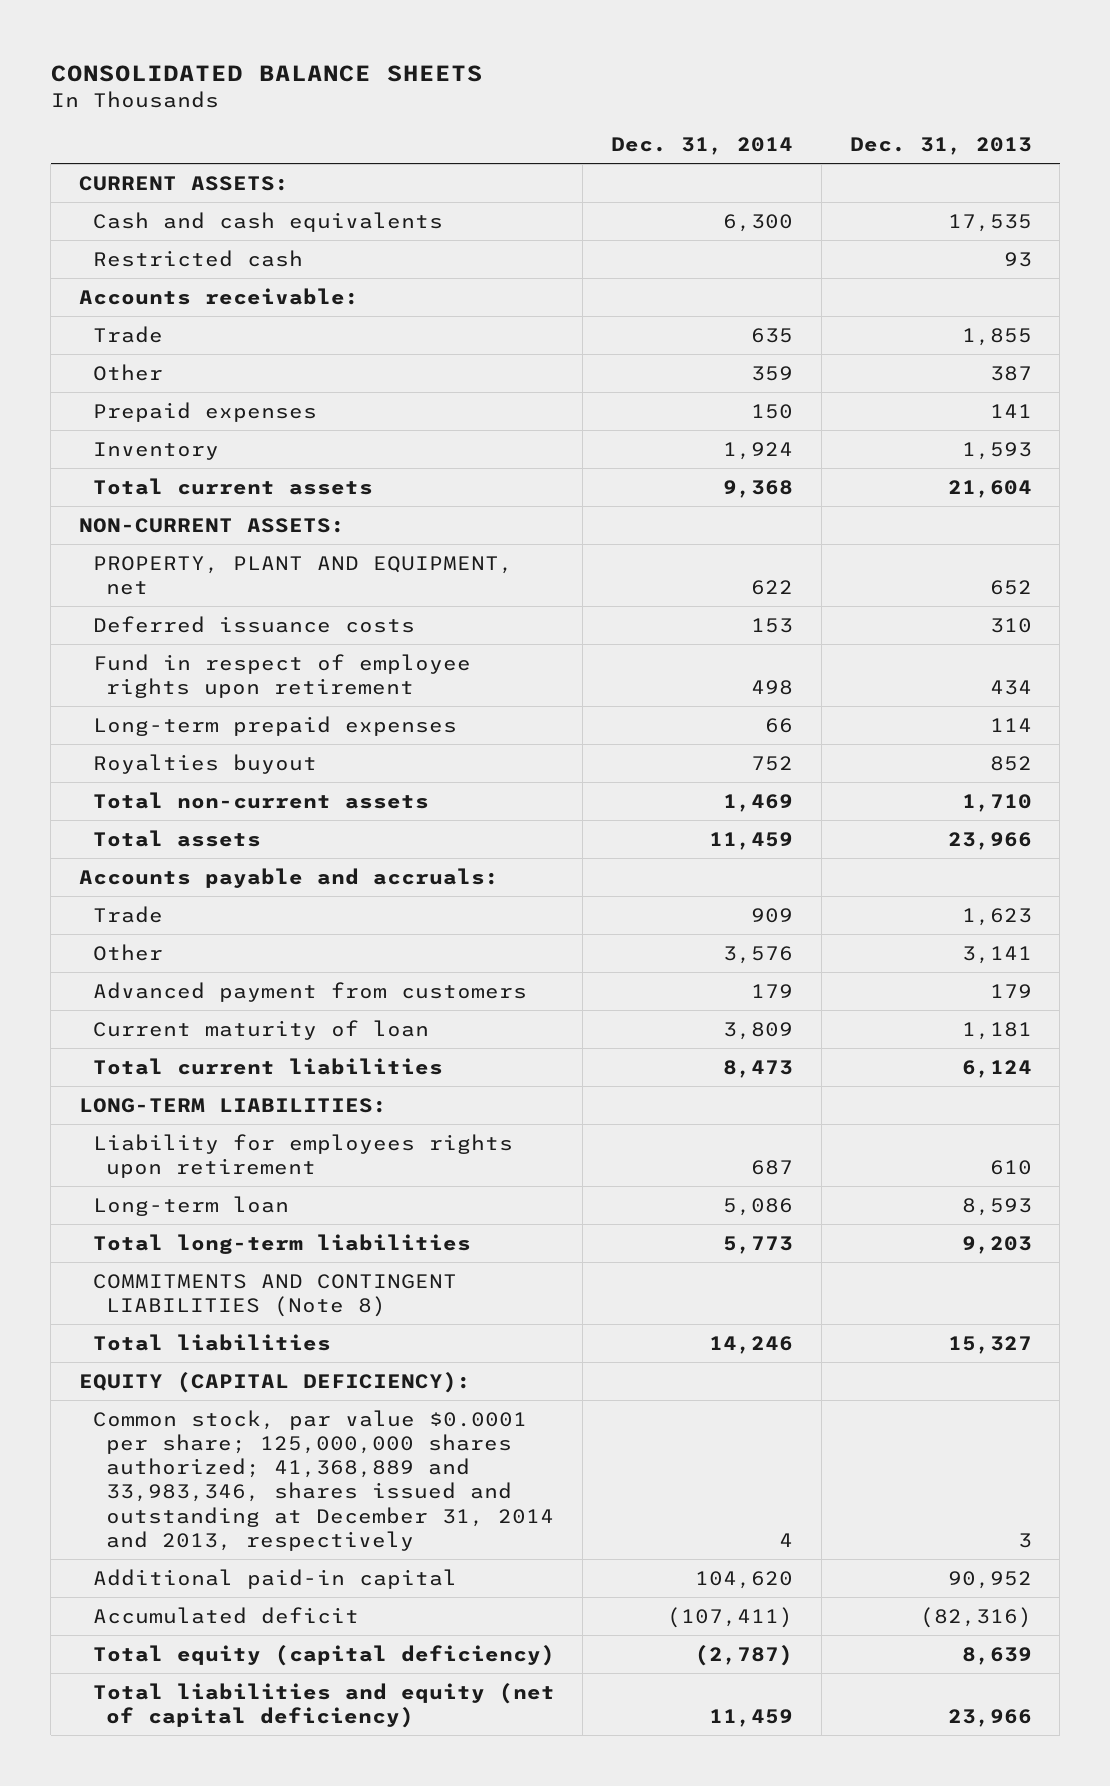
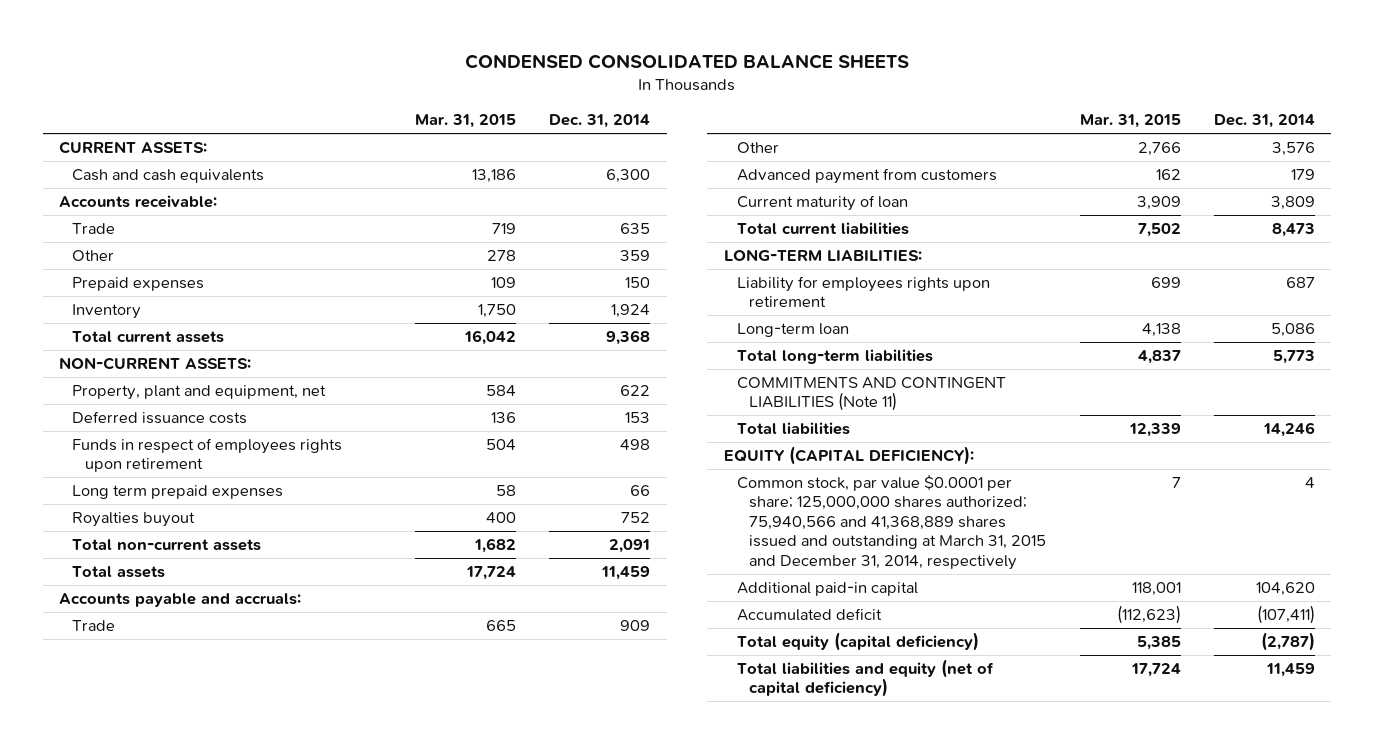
- CONSOLIDATED BALANCE SHEETS
+ CONDENSED CONSOLIDATED BALANCE SHEETS
- | Dec. 31, 2014 | Dec. 31, 2013
+ | Mar. 31, 2015 | Dec. 31, 2014
- Restricted cash | | 93
- PROPERTY, PLANT AND EQUIPMENT, net | 622 | 652
+ Property, plant and equipment, net | 584 | 622
- Fund in respect of employee rights upon retirement | 498 | 434
- Long-term prepaid expenses | 66 | 114
+ Funds in respect of employees rights upon retirement | 504 | 498
+ Long term prepaid expenses | 58 | 66
- Total non-current assets | 1,469 | 1,710
+ Total non-current assets | 1,682 | 2,091
- COMMITMENTS AND CONTINGENT LIABILITIES (Note 8)
+ COMMITMENTS AND CONTINGENT LIABILITIES (Note 11)
- Common stock, par value $0.0001 per share; 125,000,000 shares authorized; 41,368,889 and 33,983,346, shares issued and outstanding at December 31, 2014 and 2013, respectively | 4 | 3
+ Common stock, par value $0.0001 per share; 125,000,000 shares authorized; 75,940,566 and 41,368,889 shares issued and outstanding at March 31, 2015 and December 31, 2014, respectively | 7 | 4

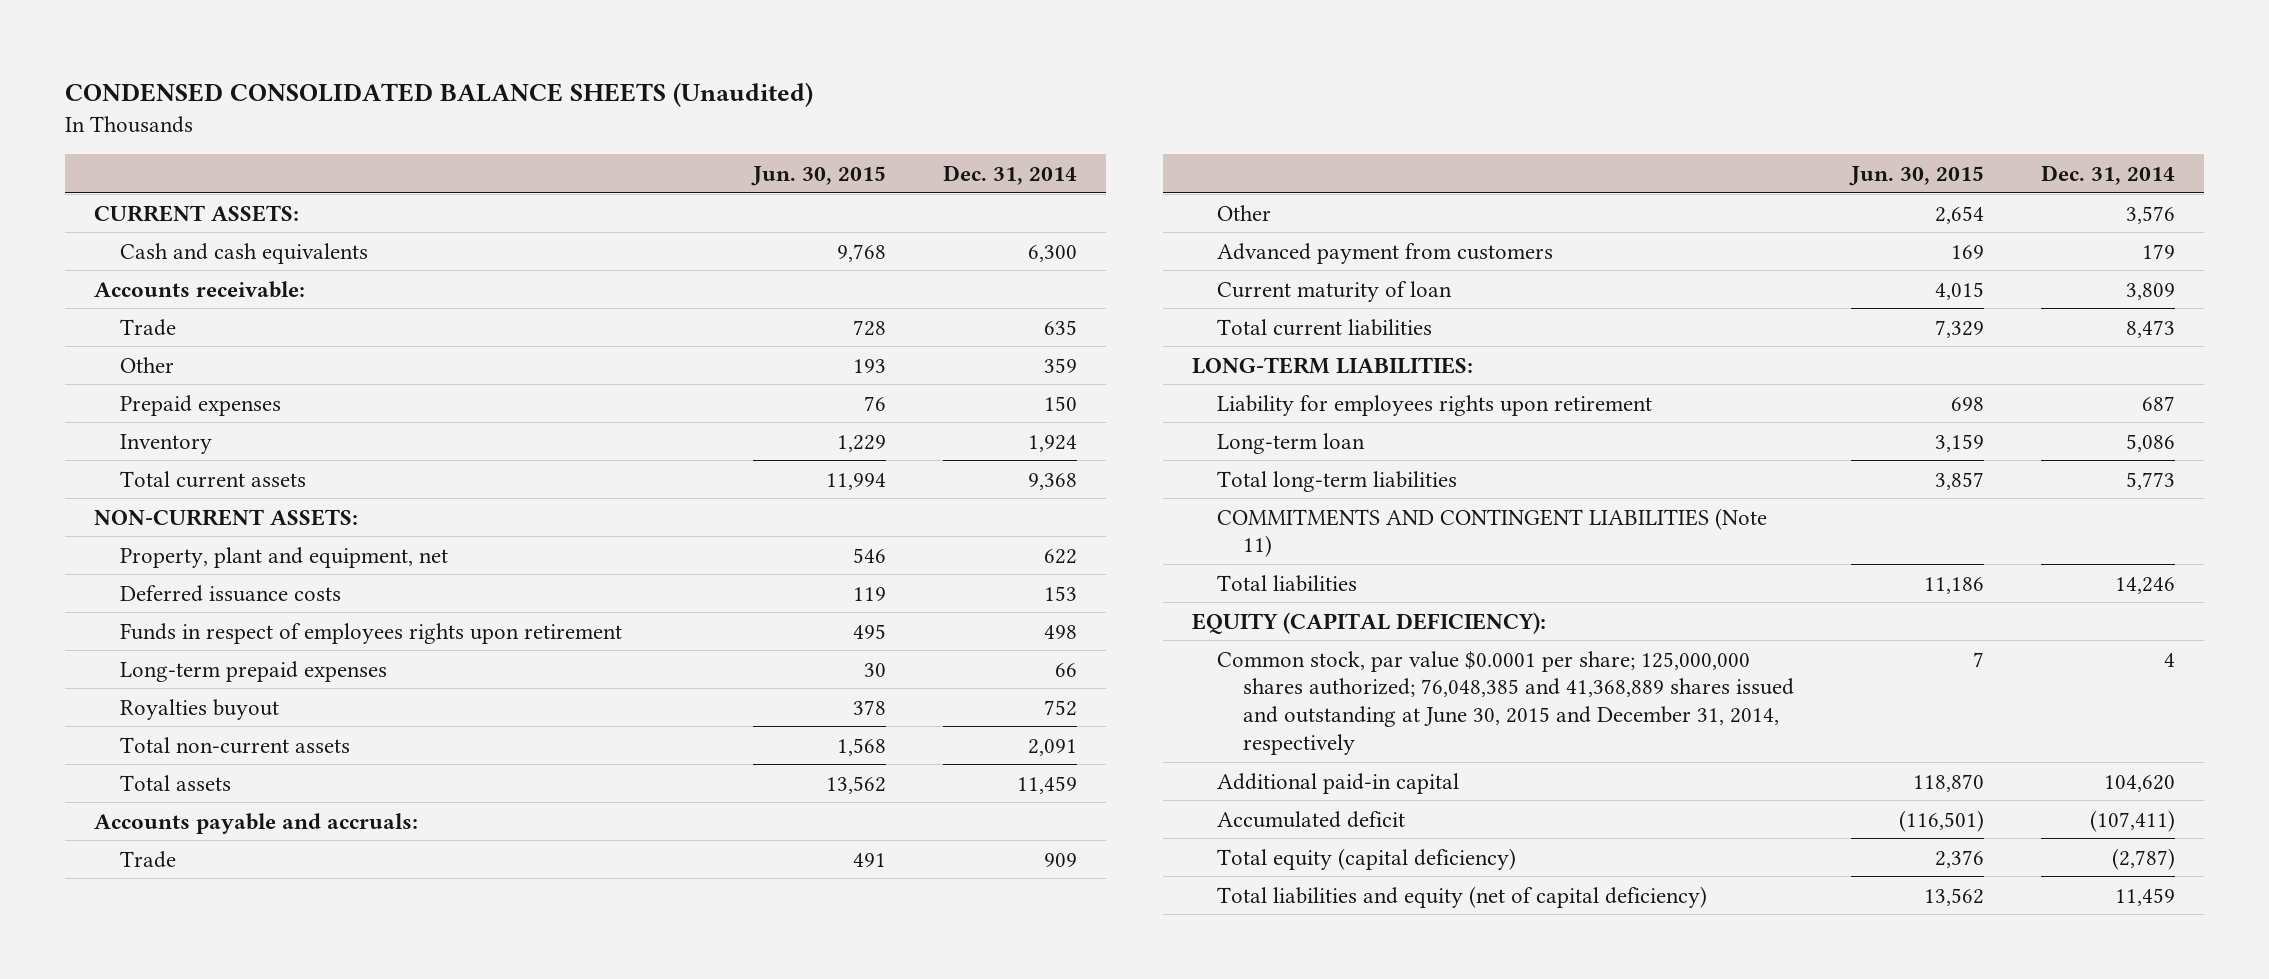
- CONDENSED CONSOLIDATED BALANCE SHEETS
+ CONDENSED CONSOLIDATED BALANCE SHEETS (Unaudited)
- | Mar. 31, 2015 | Dec. 31, 2014
+ | Jun. 30, 2015 | Dec. 31, 2014
- Long term prepaid expenses | 58 | 66
+ Long-term prepaid expenses | 30 | 66
- Common stock, par value $0.0001 per share; 125,000,000 shares authorized; 75,940,566 and 41,368,889 shares issued and outstanding at March 31, 2015 and December 31, 2014, respectively | 7 | 4
+ Common stock, par value $0.0001 per share; 125,000,000 shares authorized; 76,048,385 and 41,368,889 shares issued and outstanding at June 30, 2015 and December 31, 2014, respectively | 7 | 4

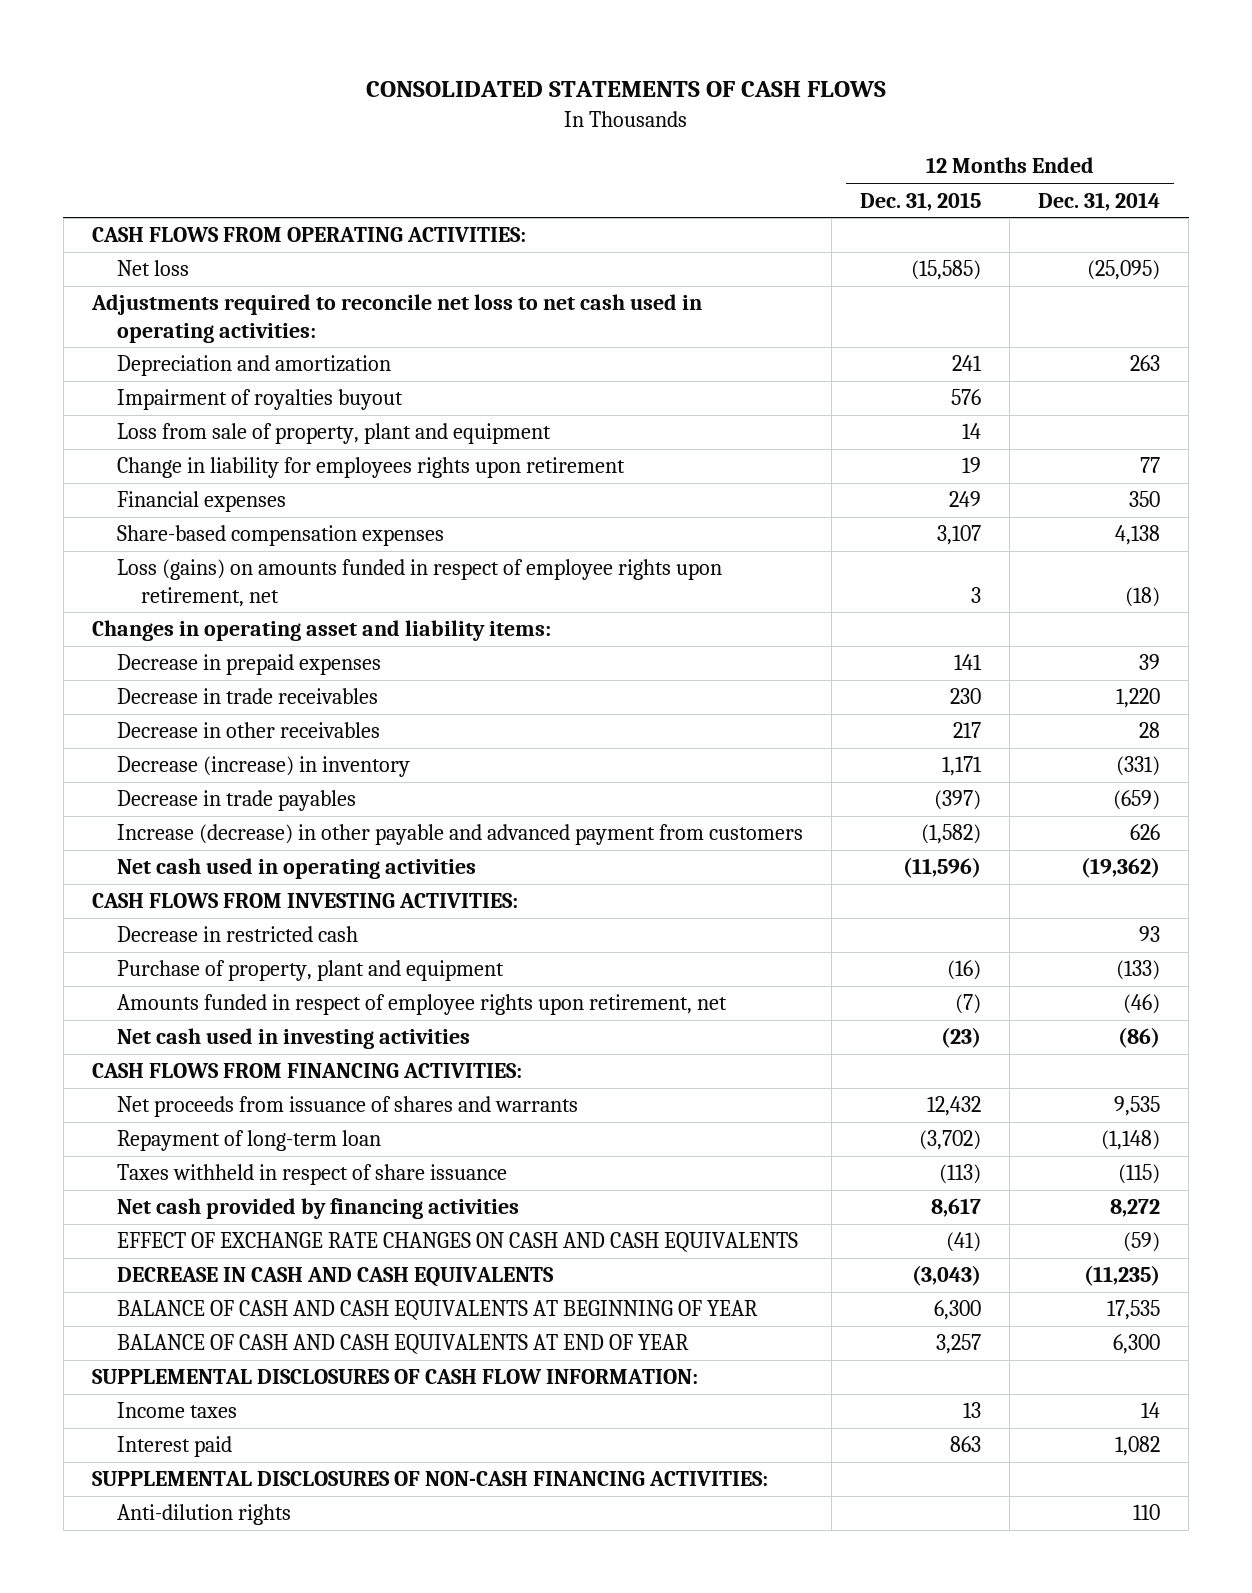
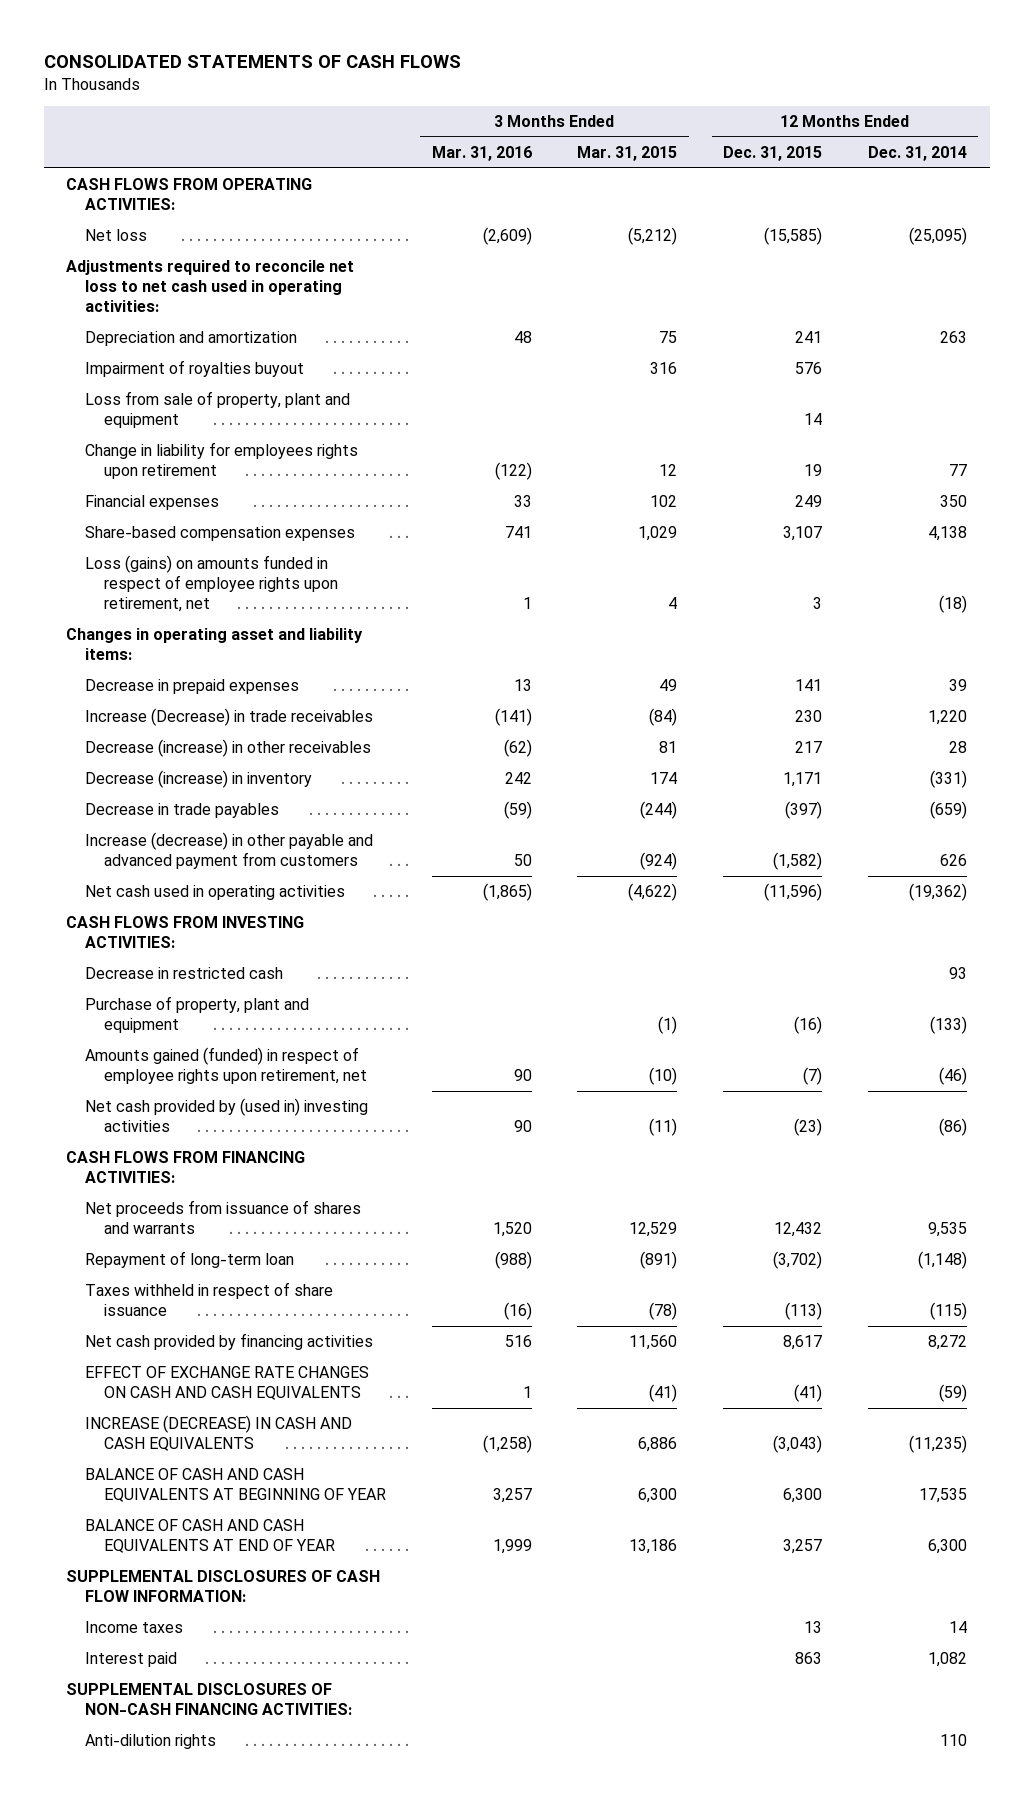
- | 12 Months Ended Dec. 31, 2015 | 12 Months Ended Dec. 31, 2014
+ | 3 Months Ended Mar. 31, 2016 | 3 Months Ended Mar. 31, 2015 | 12 Months Ended Dec. 31, 2015 | 12 Months Ended Dec. 31, 2014
- Decrease in trade receivables | 230 | 1,220
- Decrease in other receivables | 217 | 28
+ Increase (Decrease) in trade receivables | (141) | (84) | 230 | 1,220
+ Decrease (increase) in other receivables | (62) | 81 | 217 | 28
- Amounts funded in respect of employee rights upon retirement, net | (7) | (46)
- Net cash used in investing activities | (23) | (86)
+ Amounts gained (funded) in respect of employee rights upon retirement, net | 90 | (10) | (7) | (46)
+ Net cash provided by (used in) investing activities | 90 | (11) | (23) | (86)
- DECREASE IN CASH AND CASH EQUIVALENTS | (3,043) | (11,235)
+ INCREASE (DECREASE) IN CASH AND CASH EQUIVALENTS | (1,258) | 6,886 | (3,043) | (11,235)

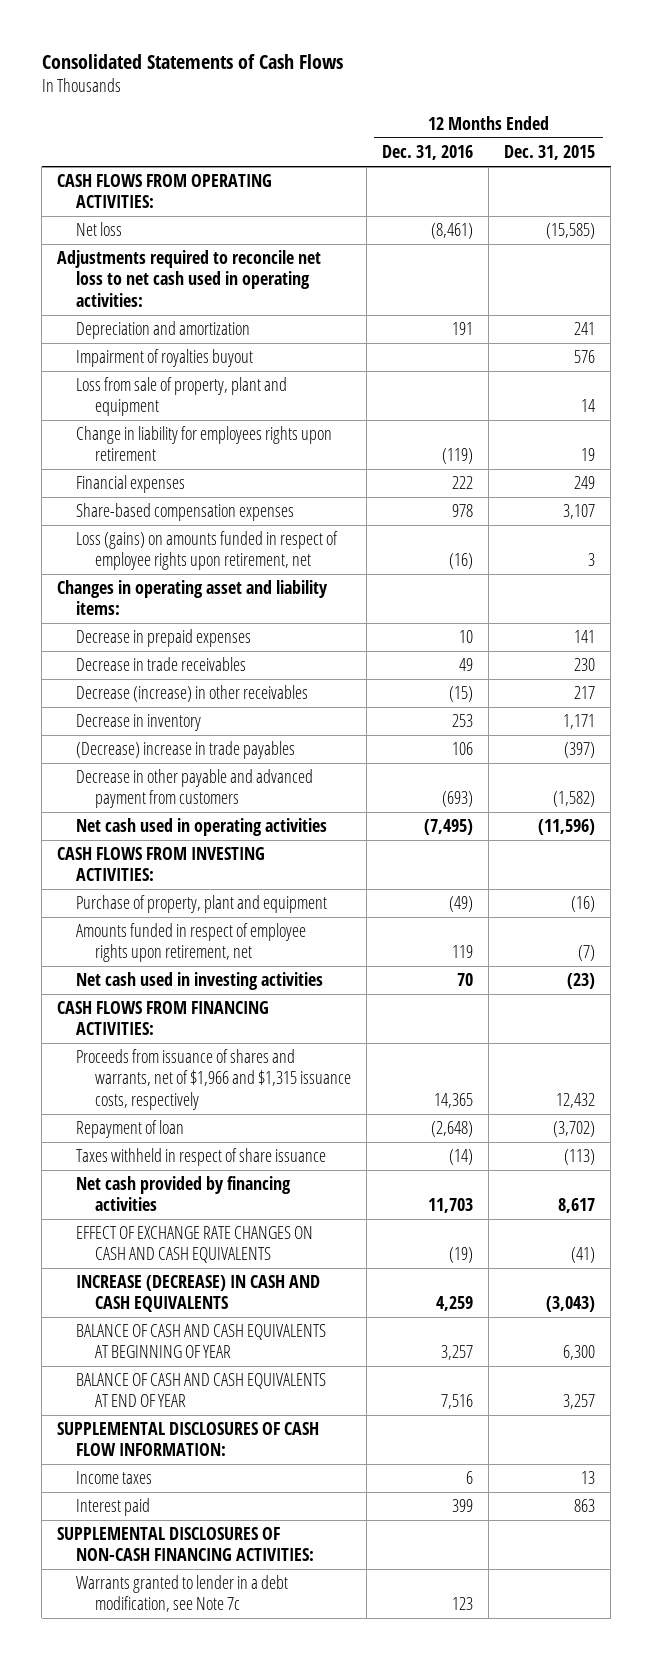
- CONSOLIDATED STATEMENTS OF CASH FLOWS
+ Consolidated Statements of Cash Flows
- | 3 Months Ended Mar. 31, 2016 | 3 Months Ended Mar. 31, 2015 | 12 Months Ended Dec. 31, 2015 | 12 Months Ended Dec. 31, 2014
+ | 12 Months Ended Dec. 31, 2016 | 12 Months Ended Dec. 31, 2015
- Increase (Decrease) in trade receivables | (141) | (84) | 230 | 1,220
+ Decrease in trade receivables | 49 | 230
- Decrease (increase) in inventory | 242 | 174 | 1,171 | (331)
- Decrease in trade payables | (59) | (244) | (397) | (659)
- Increase (decrease) in other payable and advanced payment from customers | 50 | (924) | (1,582) | 626
+ Decrease in inventory | 253 | 1,171
+ (Decrease) increase in trade payables | 106 | (397)
+ Decrease in other payable and advanced payment from customers | (693) | (1,582)
- Decrease in restricted cash | | | | 93
- Amounts gained (funded) in respect of employee rights upon retirement, net | 90 | (10) | (7) | (46)
- Net cash provided by (used in) investing activities | 90 | (11) | (23) | (86)
+ Amounts funded in respect of employee rights upon retirement, net | 119 | (7)
+ Net cash used in investing activities | 70 | (23)
- Net proceeds from issuance of shares and warrants | 1,520 | 12,529 | 12,432 | 9,535
- Repayment of long-term loan | (988) | (891) | (3,702) | (1,148)
+ Proceeds from issuance of shares and warrants, net of $1,966 and $1,315 issuance costs, respectively | 14,365 | 12,432
+ Repayment of loan | (2,648) | (3,702)
- Anti-dilution rights | | | | 110
+ Warrants granted to lender in a debt modification, see Note 7c | 123 |

